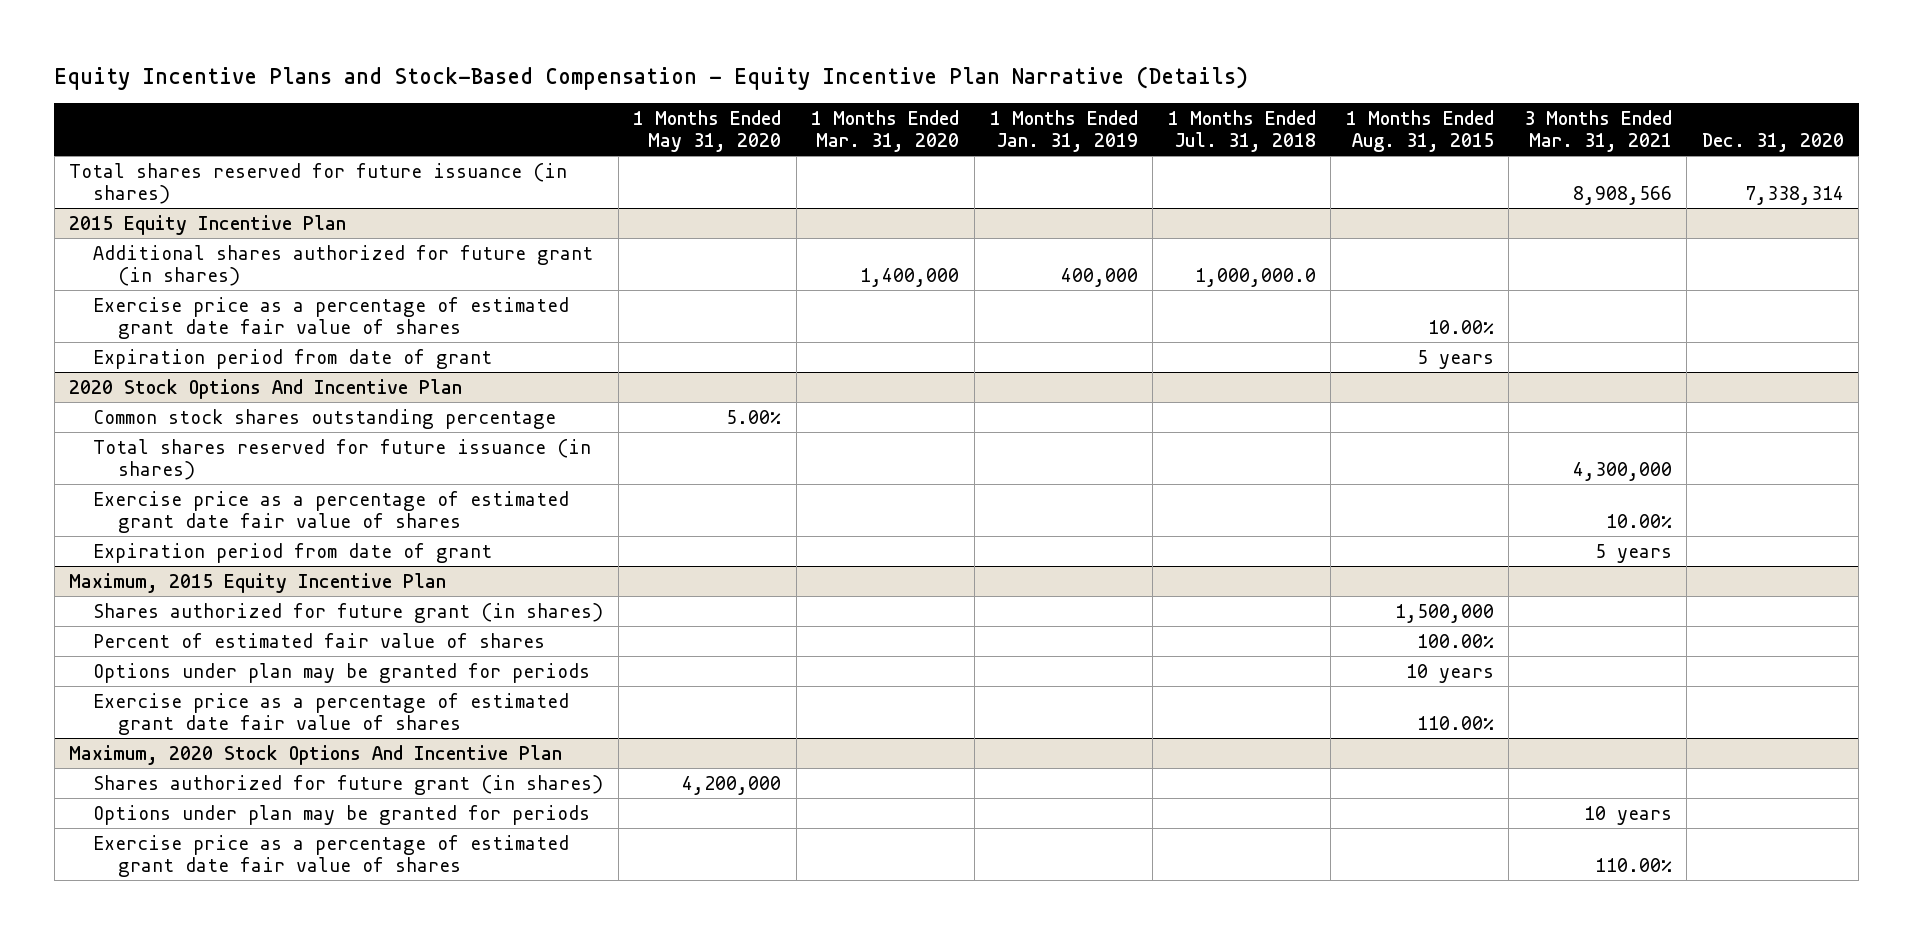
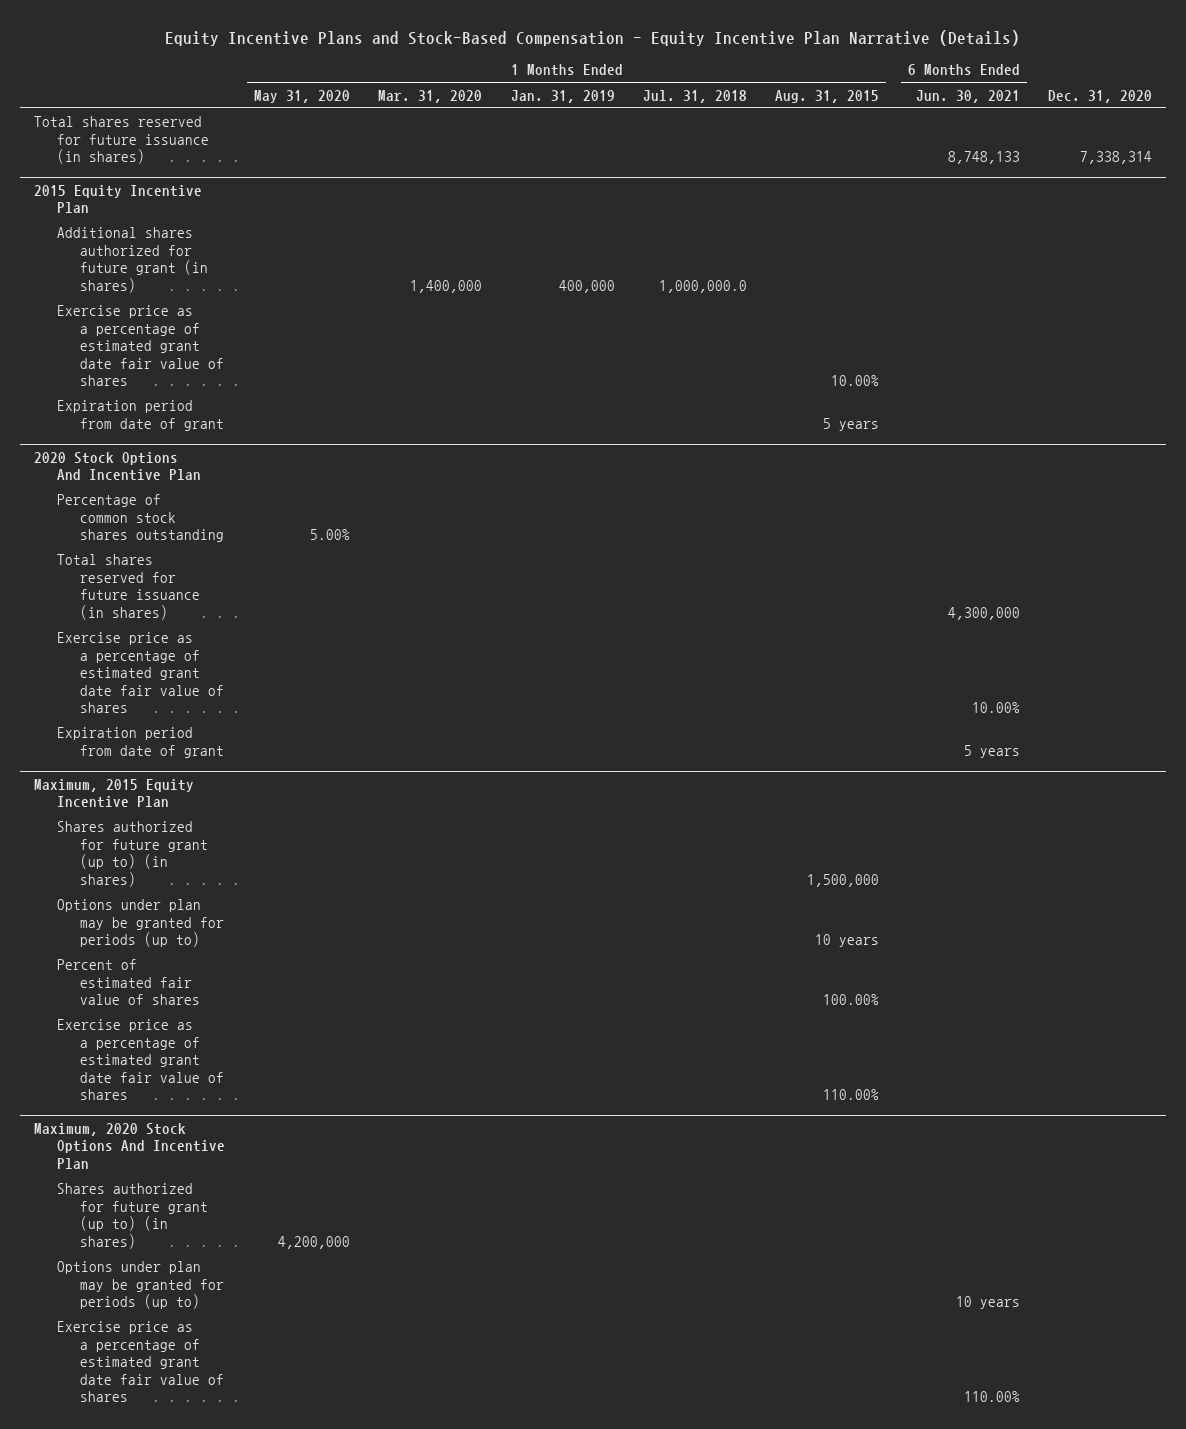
- | 1 Months Ended May 31, 2020 | 1 Months Ended Mar. 31, 2020 | 1 Months Ended Jan. 31, 2019 | 1 Months Ended Jul. 31, 2018 | 1 Months Ended Aug. 31, 2015 | 3 Months Ended Mar. 31, 2021 | Dec. 31, 2020
+ | 1 Months Ended May 31, 2020 | 1 Months Ended Mar. 31, 2020 | 1 Months Ended Jan. 31, 2019 | 1 Months Ended Jul. 31, 2018 | 1 Months Ended Aug. 31, 2015 | 6 Months Ended Jun. 30, 2021 | Dec. 31, 2020
@ 2020 Stock Options And Incentive Plan
- Common stock shares outstanding percentage | 5.00% | | | | | |
+ Percentage of common stock shares outstanding | 5.00% | | | | | |
@ Maximum, 2015 Equity Incentive Plan
- Shares authorized for future grant (in shares) | | | | | 1,500,000 | |
+ Shares authorized for future grant (up to) (in shares) | | | | | 1,500,000 | |
+ Options under plan may be granted for periods (up to) | | | | | 10 years | |
- Options under plan may be granted for periods | | | | | 10 years | |
@ Maximum, 2020 Stock Options And Incentive Plan
- Shares authorized for future grant (in shares) | 4,200,000 | | | | | |
- Options under plan may be granted for periods | | | | | | 10 years |
+ Shares authorized for future grant (up to) (in shares) | 4,200,000 | | | | | |
+ Options under plan may be granted for periods (up to) | | | | | | 10 years |

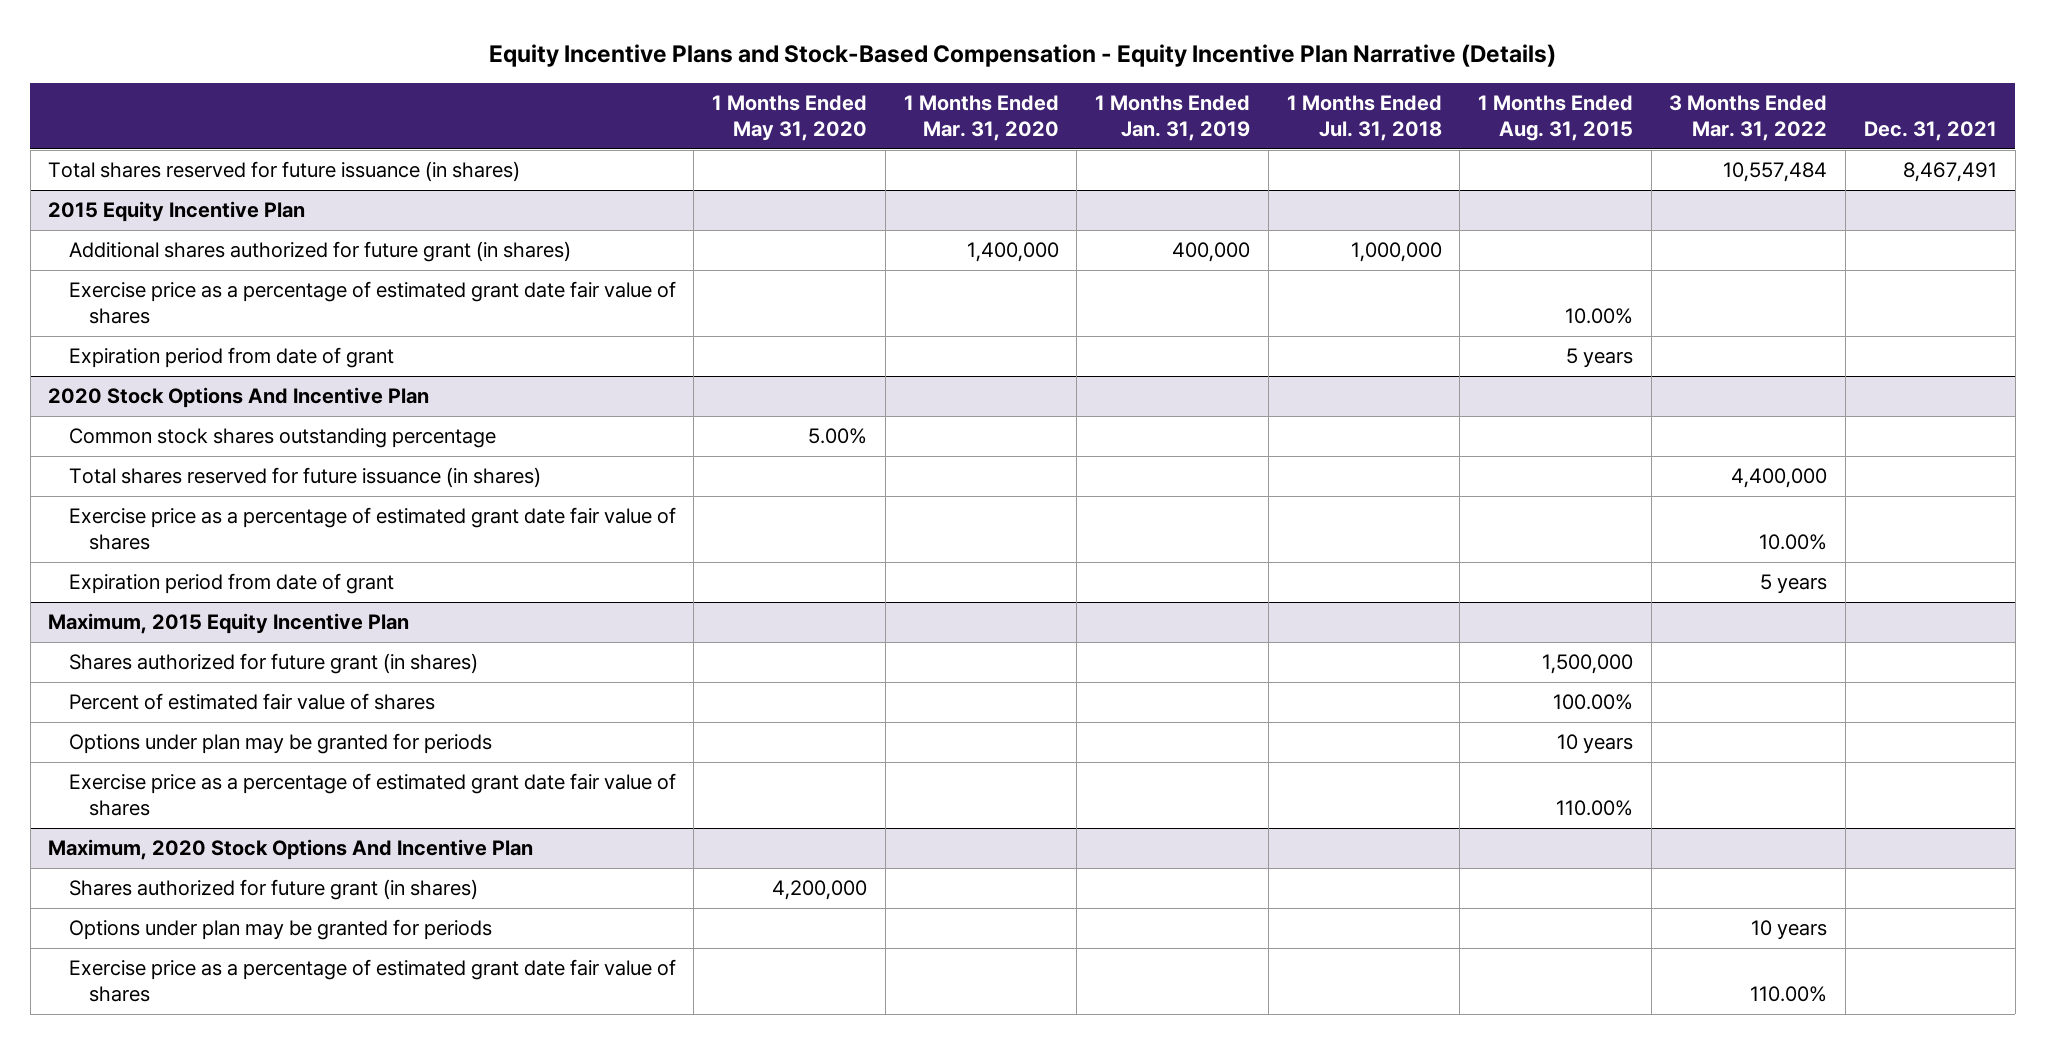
- | 1 Months Ended May 31, 2020 | 1 Months Ended Mar. 31, 2020 | 1 Months Ended Jan. 31, 2019 | 1 Months Ended Jul. 31, 2018 | 1 Months Ended Aug. 31, 2015 | 6 Months Ended Jun. 30, 2021 | Dec. 31, 2020
+ | 1 Months Ended May 31, 2020 | 1 Months Ended Mar. 31, 2020 | 1 Months Ended Jan. 31, 2019 | 1 Months Ended Jul. 31, 2018 | 1 Months Ended Aug. 31, 2015 | 3 Months Ended Mar. 31, 2022 | Dec. 31, 2021
@ 2015 Equity Incentive Plan
- Additional shares authorized for future grant (in shares) | | 1,400,000 | 400,000 | 1,000,000.0 | | |
+ Additional shares authorized for future grant (in shares) | | 1,400,000 | 400,000 | 1,000,000 | | |
@ 2020 Stock Options And Incentive Plan
- Percentage of common stock shares outstanding | 5.00% | | | | | |
+ Common stock shares outstanding percentage | 5.00% | | | | | |
@ Maximum, 2015 Equity Incentive Plan
- Shares authorized for future grant (up to) (in shares) | | | | | 1,500,000 | |
- Options under plan may be granted for periods (up to) | | | | | 10 years | |
+ Shares authorized for future grant (in shares) | | | | | 1,500,000 | |
+ Options under plan may be granted for periods | | | | | 10 years | |
@ Maximum, 2020 Stock Options And Incentive Plan
- Shares authorized for future grant (up to) (in shares) | 4,200,000 | | | | | |
- Options under plan may be granted for periods (up to) | | | | | | 10 years |
+ Shares authorized for future grant (in shares) | 4,200,000 | | | | | |
+ Options under plan may be granted for periods | | | | | | 10 years |

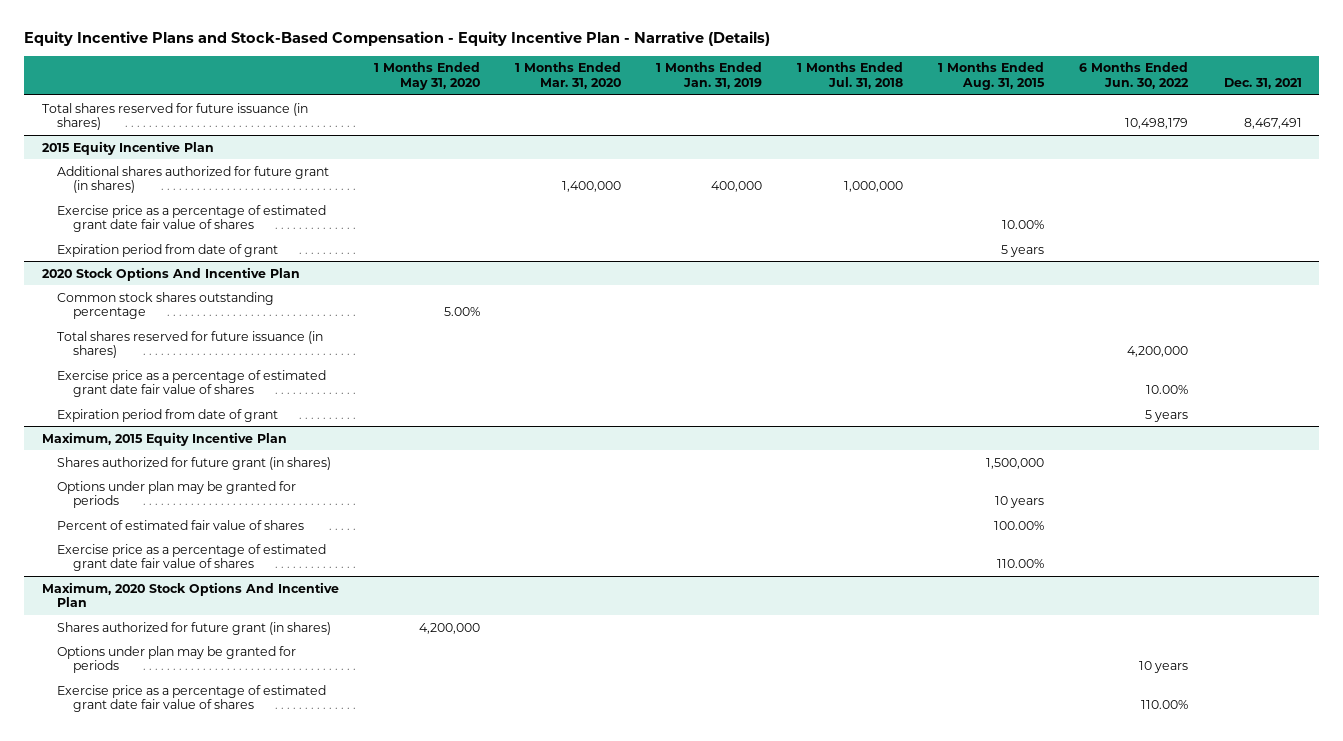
- Equity Incentive Plans and Stock-Based Compensation - Equity Incentive Plan Narrative (Details)
+ Equity Incentive Plans and Stock-Based Compensation - Equity Incentive Plan - Narrative (Details)
- | 1 Months Ended May 31, 2020 | 1 Months Ended Mar. 31, 2020 | 1 Months Ended Jan. 31, 2019 | 1 Months Ended Jul. 31, 2018 | 1 Months Ended Aug. 31, 2015 | 3 Months Ended Mar. 31, 2022 | Dec. 31, 2021
+ | 1 Months Ended May 31, 2020 | 1 Months Ended Mar. 31, 2020 | 1 Months Ended Jan. 31, 2019 | 1 Months Ended Jul. 31, 2018 | 1 Months Ended Aug. 31, 2015 | 6 Months Ended Jun. 30, 2022 | Dec. 31, 2021
@ Maximum, 2015 Equity Incentive Plan
moved down: Percent of estimated fair value of shares | | | | | 100.00% | |

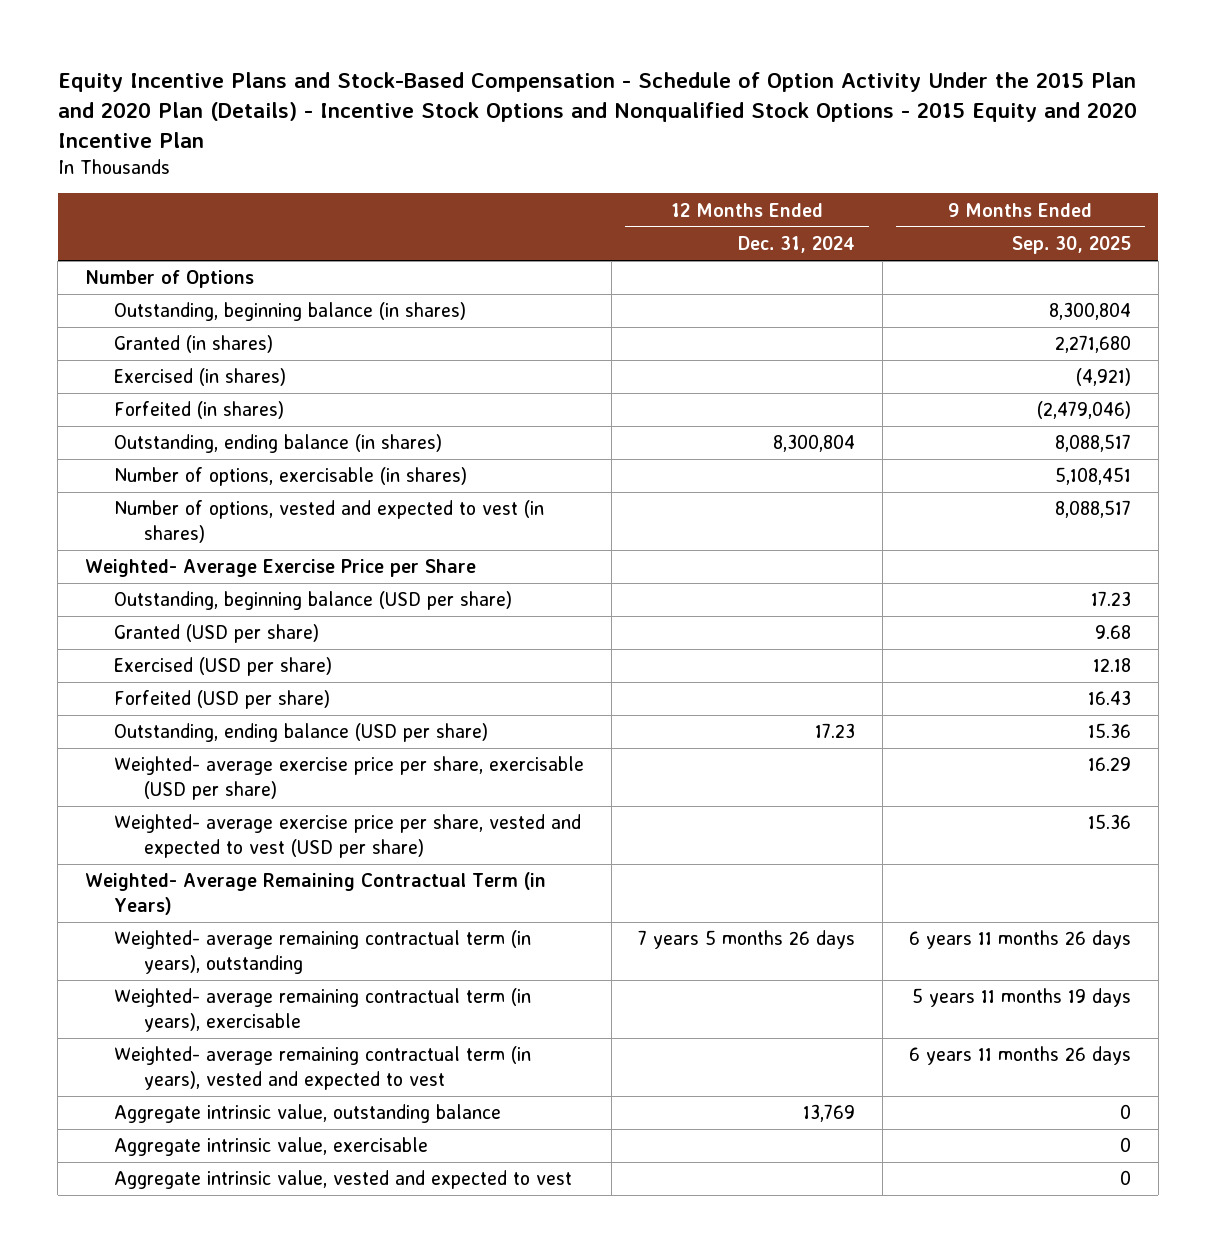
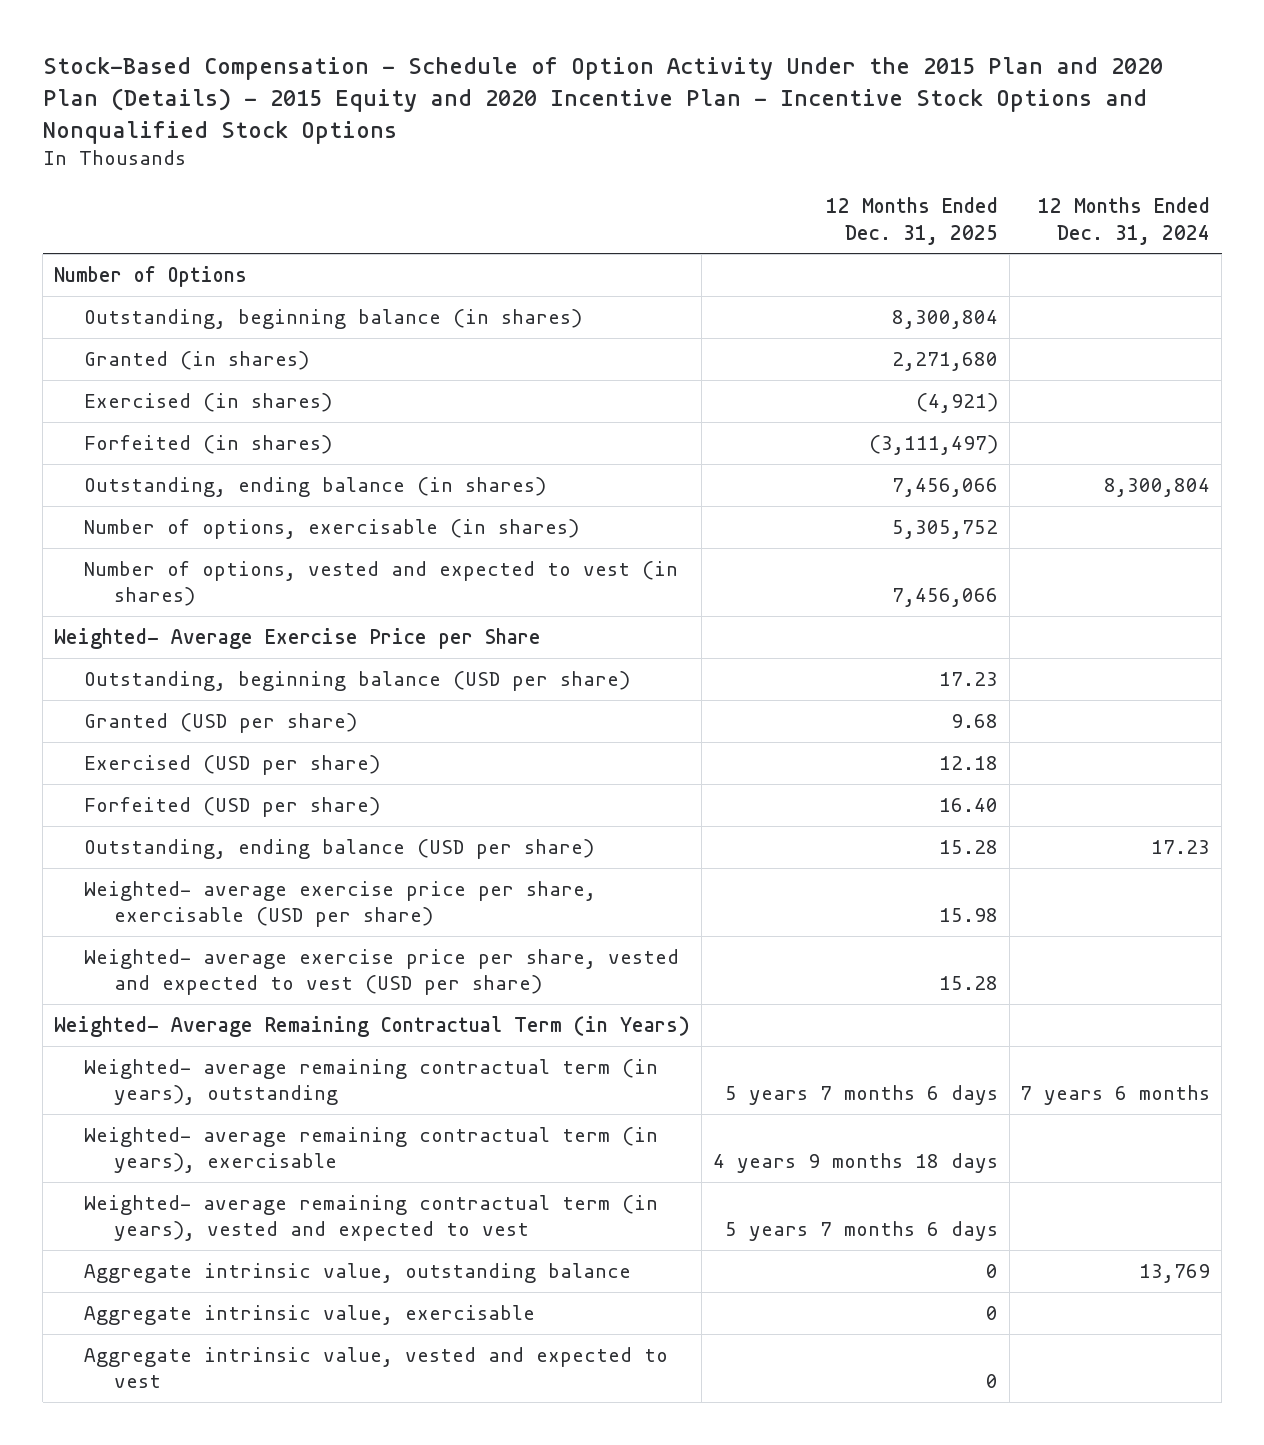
- Equity Incentive Plans and Stock-Based Compensation - Schedule of Option Activity Under the 2015 Plan and 2020 Plan (Details) - Incentive Stock Options and Nonqualified Stock Options - 2015 Equity and 2020 Incentive Plan
+ Stock-Based Compensation - Schedule of Option Activity Under the 2015 Plan and 2020 Plan (Details) - 2015 Equity and 2020 Incentive Plan - Incentive Stock Options and Nonqualified Stock Options
- | 12 Months Ended Dec. 31, 2024 | 9 Months Ended Sep. 30, 2025
+ | 12 Months Ended Dec. 31, 2025 | 12 Months Ended Dec. 31, 2024
- Weighted- average remaining contractual term (in years), outstanding | 7 years 5 months 26 days | 6 years 11 months 26 days
+ Weighted- average remaining contractual term (in years), outstanding | 5 years 7 months 6 days | 7 years 6 months

